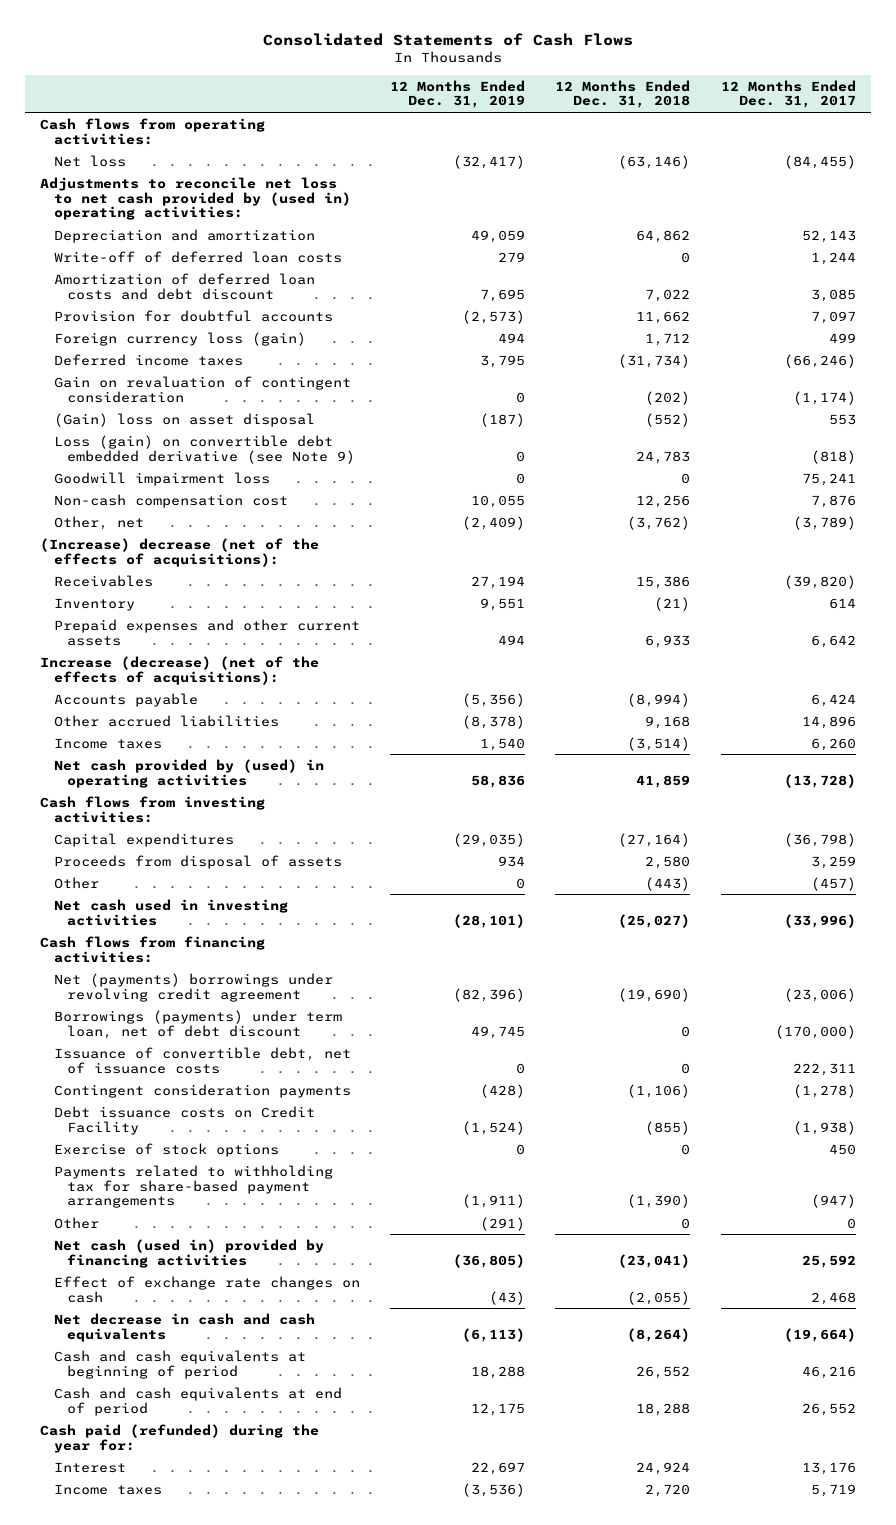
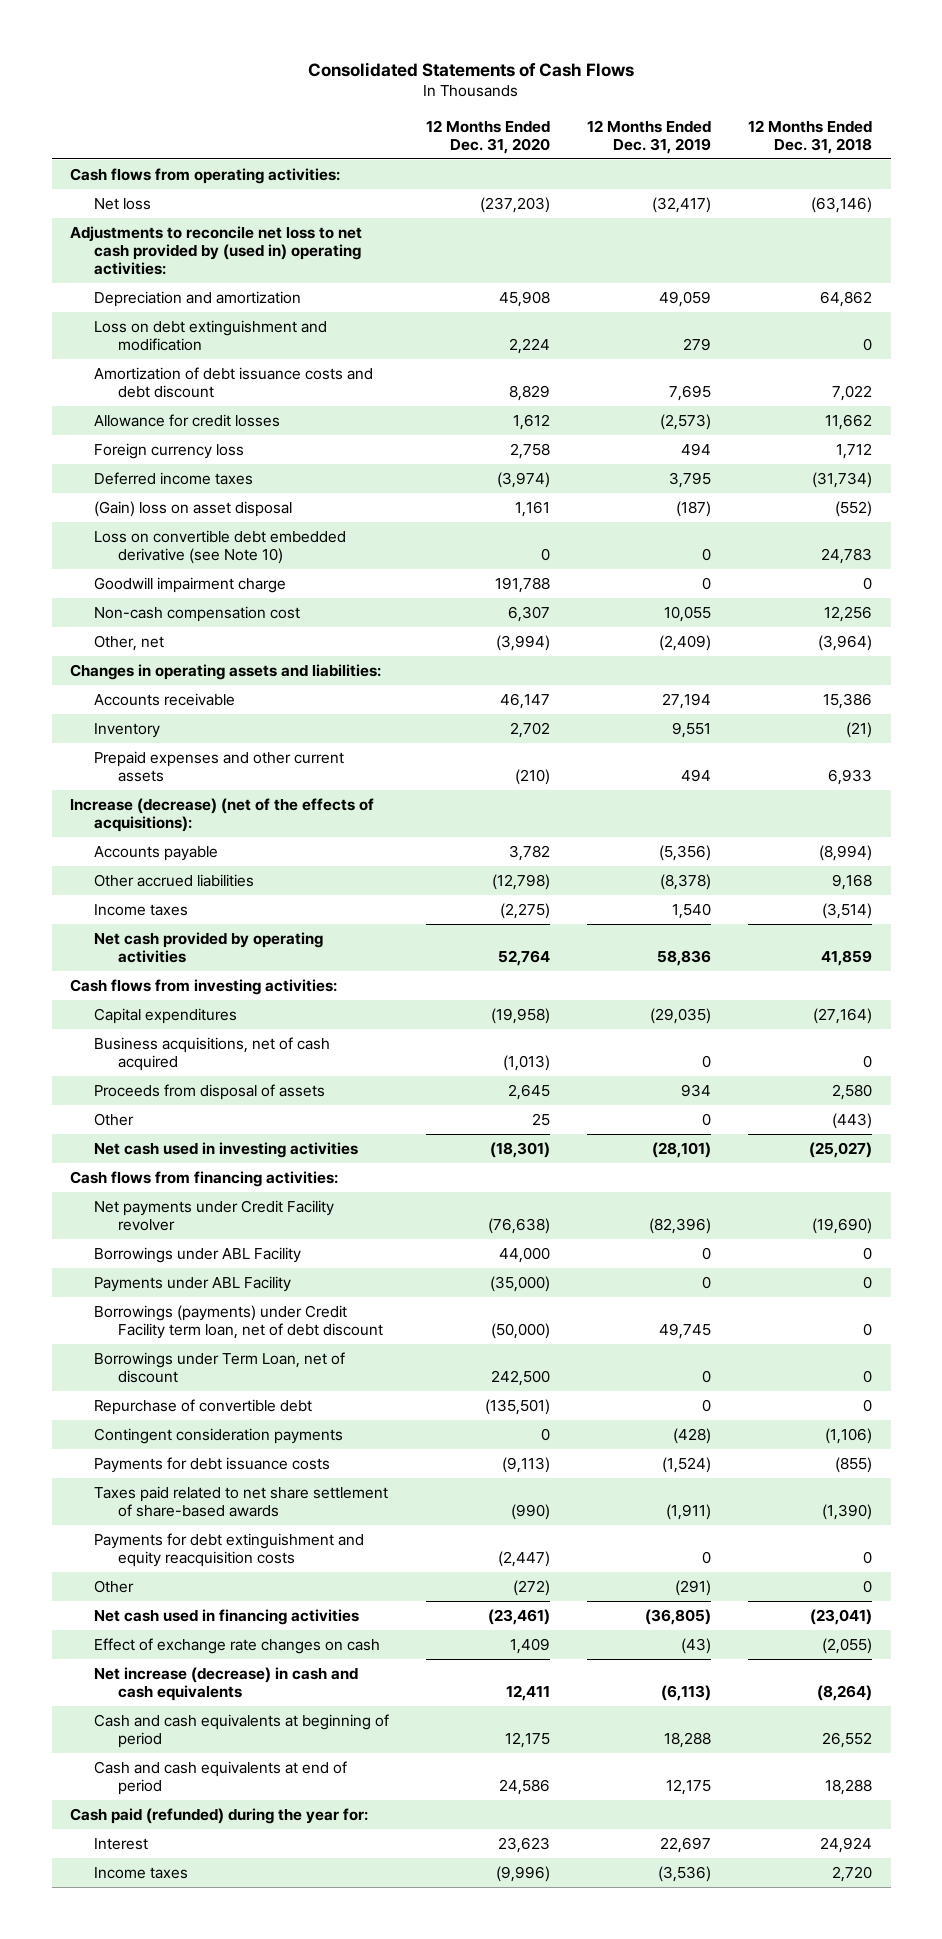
- | 12 Months Ended Dec. 31, 2019 | 12 Months Ended Dec. 31, 2018 | 12 Months Ended Dec. 31, 2017
+ | 12 Months Ended Dec. 31, 2020 | 12 Months Ended Dec. 31, 2019 | 12 Months Ended Dec. 31, 2018
- Write-off of deferred loan costs | 279 | 0 | 1,244
- Amortization of deferred loan costs and debt discount | 7,695 | 7,022 | 3,085
- Provision for doubtful accounts | (2,573) | 11,662 | 7,097
- Foreign currency loss (gain) | 494 | 1,712 | 499
+ Loss on debt extinguishment and modification | 2,224 | 279 | 0
+ Amortization of debt issuance costs and debt discount | 8,829 | 7,695 | 7,022
+ Allowance for credit losses | 1,612 | (2,573) | 11,662
+ Foreign currency loss | 2,758 | 494 | 1,712
- Gain on revaluation of contingent consideration | 0 | (202) | (1,174)
- Loss (gain) on convertible debt embedded derivative (see Note 9) | 0 | 24,783 | (818)
- Goodwill impairment loss | 0 | 0 | 75,241
+ Loss on convertible debt embedded derivative (see Note 10) | 0 | 0 | 24,783
+ Goodwill impairment charge | 191,788 | 0 | 0
- Other, net | (2,409) | (3,762) | (3,789)
- (Increase) decrease (net of the effects of acquisitions):
- Receivables | 27,194 | 15,386 | (39,820)
+ Other, net | (3,994) | (2,409) | (3,964)
+ Changes in operating assets and liabilities:
+ Accounts receivable | 46,147 | 27,194 | 15,386
- Net cash provided by (used) in operating activities | 58,836 | 41,859 | (13,728)
+ Net cash provided by operating activities | 52,764 | 58,836 | 41,859
+ Business acquisitions, net of cash acquired | (1,013) | 0 | 0
- Net (payments) borrowings under revolving credit agreement | (82,396) | (19,690) | (23,006)
- Borrowings (payments) under term loan, net of debt discount | 49,745 | 0 | (170,000)
- Issuance of convertible debt, net of issuance costs | 0 | 0 | 222,311
+ Net payments under Credit Facility revolver | (76,638) | (82,396) | (19,690)
+ Borrowings under ABL Facility | 44,000 | 0 | 0
+ Payments under ABL Facility | (35,000) | 0 | 0
+ Borrowings (payments) under Credit Facility term loan, net of debt discount | (50,000) | 49,745 | 0
+ Borrowings under Term Loan, net of discount | 242,500 | 0 | 0
+ Repurchase of convertible debt | (135,501) | 0 | 0
- Debt issuance costs on Credit Facility | (1,524) | (855) | (1,938)
- Exercise of stock options | 0 | 0 | 450
- Payments related to withholding tax for share-based payment arrangements | (1,911) | (1,390) | (947)
+ Payments for debt issuance costs | (9,113) | (1,524) | (855)
+ Taxes paid related to net share settlement of share-based awards | (990) | (1,911) | (1,390)
+ Payments for debt extinguishment and equity reacquisition costs | (2,447) | 0 | 0
- Net cash (used in) provided by financing activities | (36,805) | (23,041) | 25,592
+ Net cash used in financing activities | (23,461) | (36,805) | (23,041)
- Net decrease in cash and cash equivalents | (6,113) | (8,264) | (19,664)
+ Net increase (decrease) in cash and cash equivalents | 12,411 | (6,113) | (8,264)

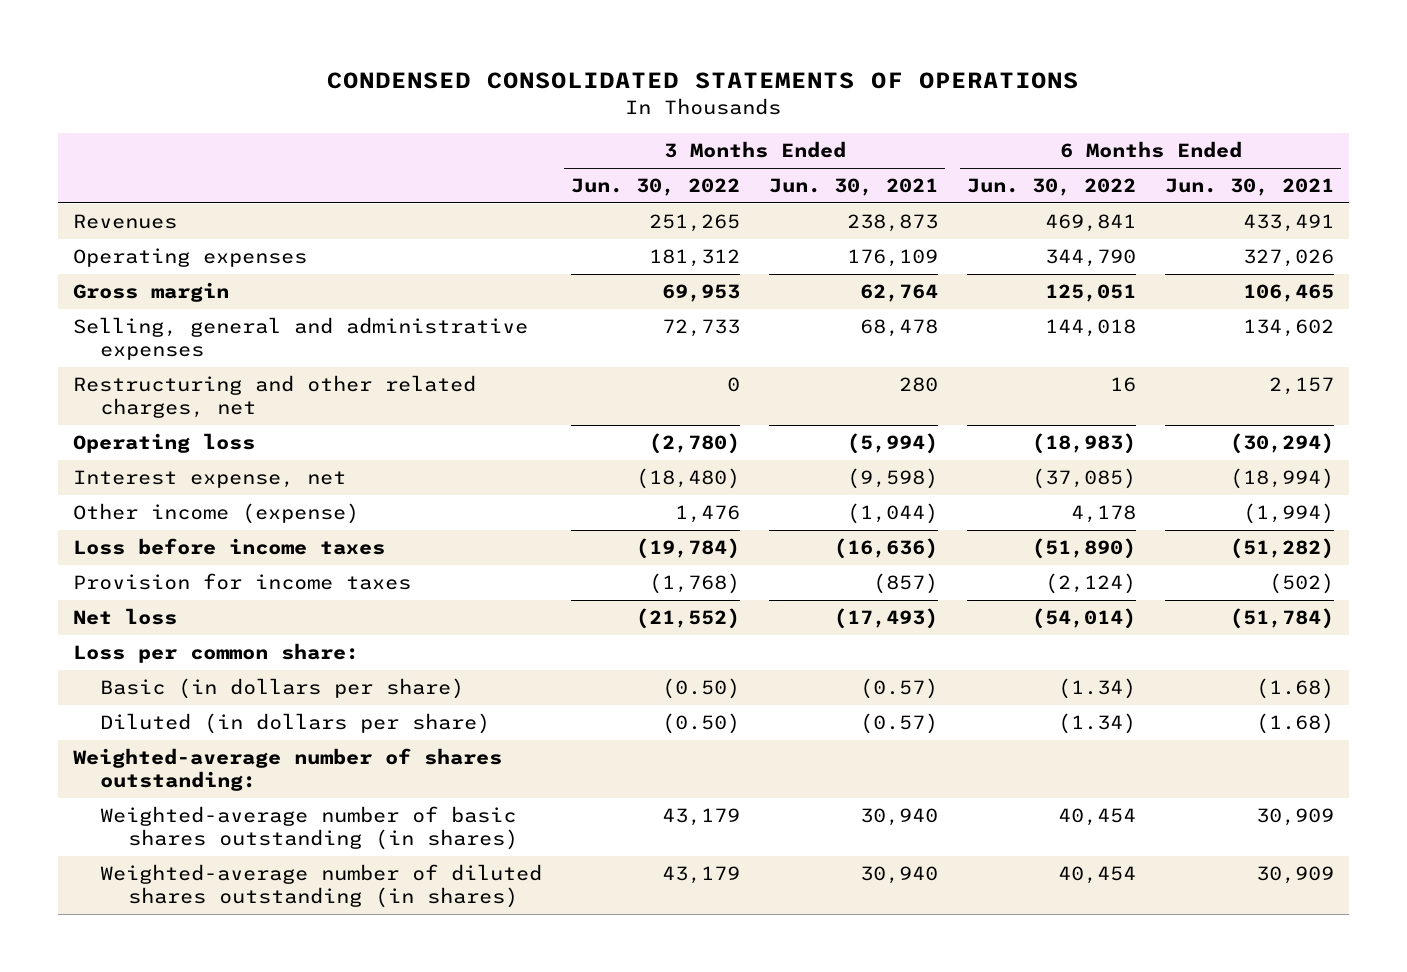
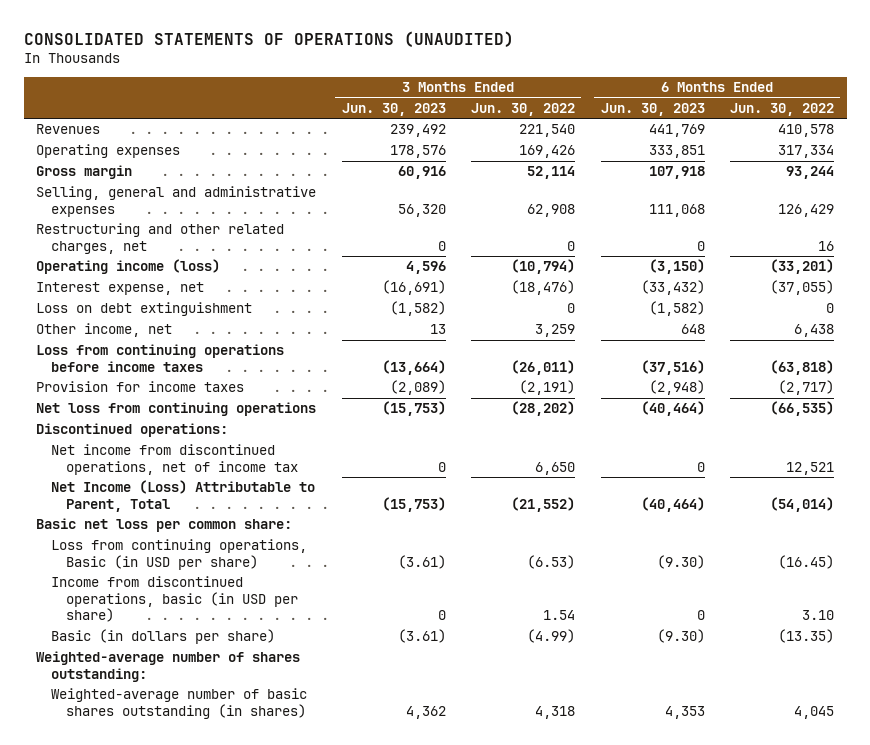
- CONDENSED CONSOLIDATED STATEMENTS OF OPERATIONS
+ CONSOLIDATED STATEMENTS OF OPERATIONS (UNAUDITED)
- | 3 Months Ended Jun. 30, 2022 | 3 Months Ended Jun. 30, 2021 | 6 Months Ended Jun. 30, 2022 | 6 Months Ended Jun. 30, 2021
+ | 3 Months Ended Jun. 30, 2023 | 3 Months Ended Jun. 30, 2022 | 6 Months Ended Jun. 30, 2023 | 6 Months Ended Jun. 30, 2022
- Revenues | 251,265 | 238,873 | 469,841 | 433,491
- Operating expenses | 181,312 | 176,109 | 344,790 | 327,026
- Gross margin | 69,953 | 62,764 | 125,051 | 106,465
- Selling, general and administrative expenses | 72,733 | 68,478 | 144,018 | 134,602
+ Revenues | 239,492 | 221,540 | 441,769 | 410,578
+ Operating expenses | 178,576 | 169,426 | 333,851 | 317,334
+ Gross margin | 60,916 | 52,114 | 107,918 | 93,244
+ Selling, general and administrative expenses | 56,320 | 62,908 | 111,068 | 126,429
- Operating loss | (2,780) | (5,994) | (18,983) | (30,294)
- Interest expense, net | (18,480) | (9,598) | (37,085) | (18,994)
- Other income (expense) | 1,476 | (1,044) | 4,178 | (1,994)
- Loss before income taxes | (19,784) | (16,636) | (51,890) | (51,282)
- Provision for income taxes | (1,768) | (857) | (2,124) | (502)
- Net loss | (21,552) | (17,493) | (54,014) | (51,784)
- Loss per common share:
- Basic (in dollars per share) | (0.50) | (0.57) | (1.34) | (1.68)
- Diluted (in dollars per share) | (0.50) | (0.57) | (1.34) | (1.68)
+ Operating income (loss) | 4,596 | (10,794) | (3,150) | (33,201)
+ Interest expense, net | (16,691) | (18,476) | (33,432) | (37,055)
+ Loss on debt extinguishment | (1,582) | 0 | (1,582) | 0
+ Other income, net | 13 | 3,259 | 648 | 6,438
+ Loss from continuing operations before income taxes | (13,664) | (26,011) | (37,516) | (63,818)
+ Provision for income taxes | (2,089) | (2,191) | (2,948) | (2,717)
+ Net loss from continuing operations | (15,753) | (28,202) | (40,464) | (66,535)
+ Discontinued operations:
+ Net income from discontinued operations, net of income tax | 0 | 6,650 | 0 | 12,521
+ Net Income (Loss) Attributable to Parent, Total | (15,753) | (21,552) | (40,464) | (54,014)
+ Basic net loss per common share:
+ Loss from continuing operations, Basic (in USD per share) | (3.61) | (6.53) | (9.30) | (16.45)
+ Income from discontinued operations, basic (in USD per share) | 0 | 1.54 | 0 | 3.10
+ Basic (in dollars per share) | (3.61) | (4.99) | (9.30) | (13.35)
- Weighted-average number of basic shares outstanding (in shares) | 43,179 | 30,940 | 40,454 | 30,909
- Weighted-average number of diluted shares outstanding (in shares) | 43,179 | 30,940 | 40,454 | 30,909
+ Weighted-average number of basic shares outstanding (in shares) | 4,362 | 4,318 | 4,353 | 4,045

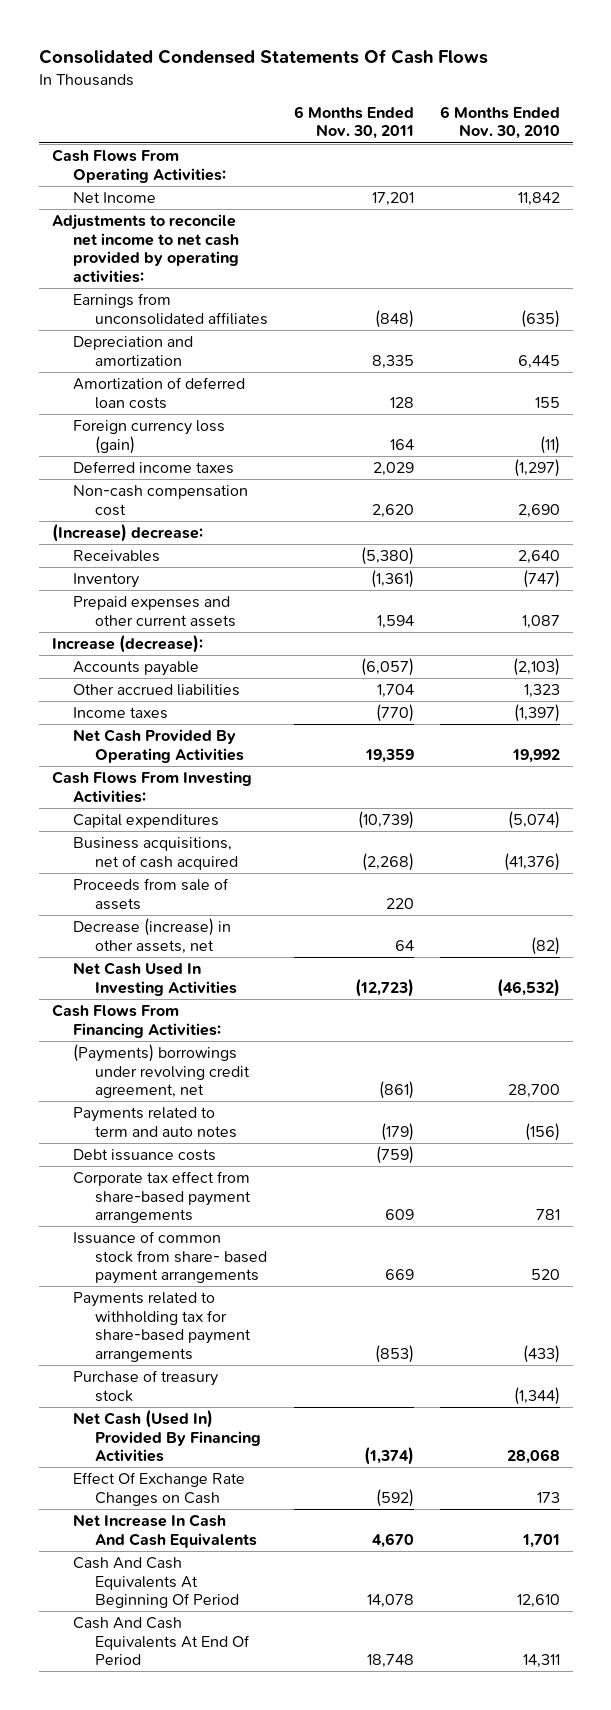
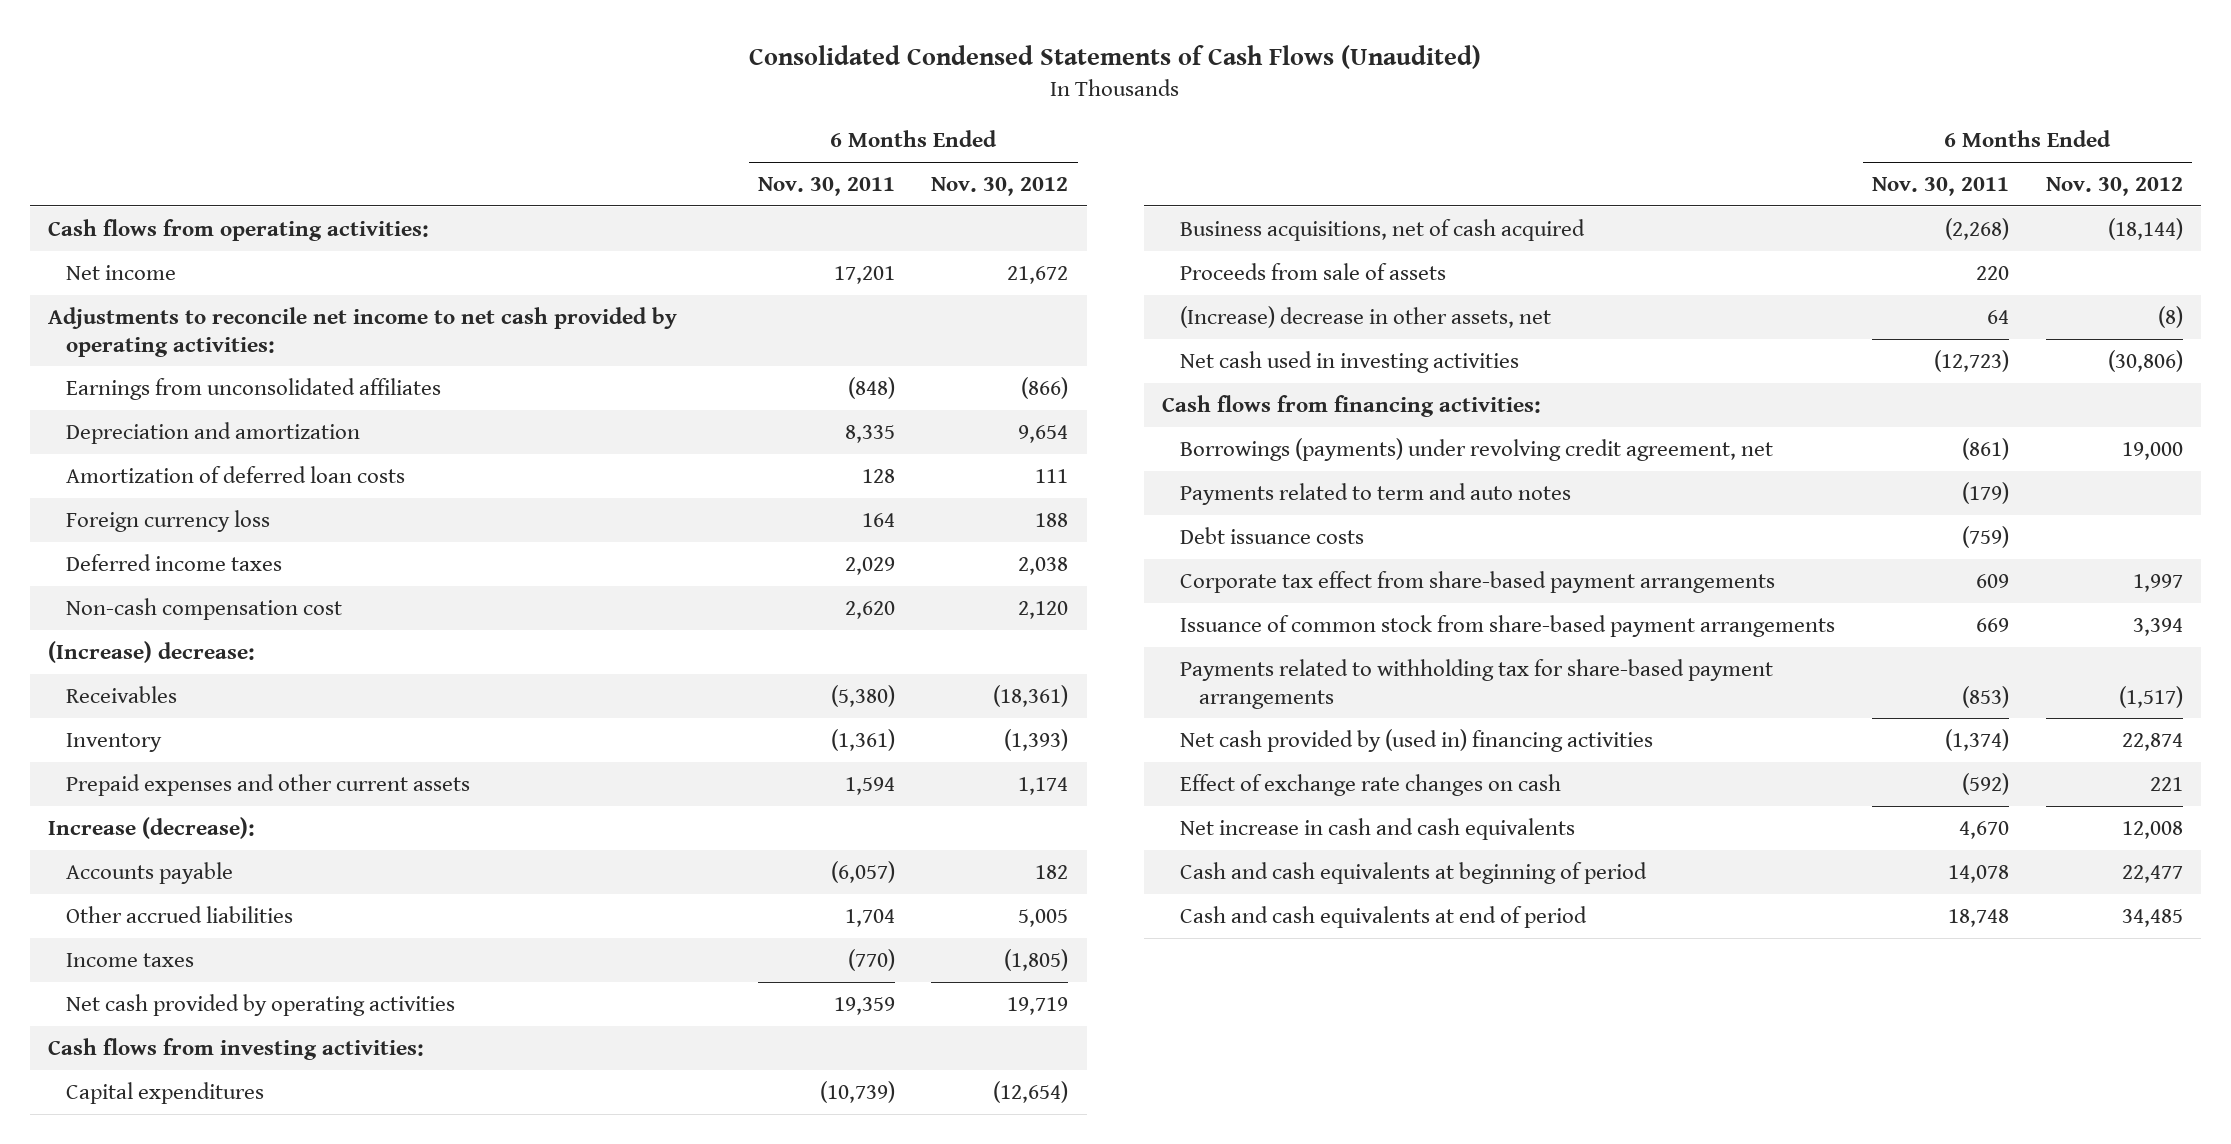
- Consolidated Condensed Statements Of Cash Flows
+ Consolidated Condensed Statements of Cash Flows (Unaudited)
- | 6 Months Ended Nov. 30, 2011 | 6 Months Ended Nov. 30, 2010
+ | 6 Months Ended Nov. 30, 2011 | 6 Months Ended Nov. 30, 2012
- Cash Flows From Operating Activities:
- Net Income | 17,201 | 11,842
+ Cash flows from operating activities:
+ Net income | 17,201 | 21,672
- Foreign currency loss (gain) | 164 | (11)
+ Foreign currency loss | 164 | 188
- Net Cash Provided By Operating Activities | 19,359 | 19,992
- Cash Flows From Investing Activities:
+ Net cash provided by operating activities | 19,359 | 19,719
+ Cash flows from investing activities:
- Decrease (increase) in other assets, net | 64 | (82)
- Net Cash Used In Investing Activities | (12,723) | (46,532)
- Cash Flows From Financing Activities:
- (Payments) borrowings under revolving credit agreement, net | (861) | 28,700
+ (Increase) decrease in other assets, net | 64 | (8)
+ Net cash used in investing activities | (12,723) | (30,806)
+ Cash flows from financing activities:
+ Borrowings (payments) under revolving credit agreement, net | (861) | 19,000
- Issuance of common stock from share- based payment arrangements | 669 | 520
+ Issuance of common stock from share-based payment arrangements | 669 | 3,394
- Purchase of treasury stock | | (1,344)
- Net Cash (Used In) Provided By Financing Activities | (1,374) | 28,068
- Effect Of Exchange Rate Changes on Cash | (592) | 173
- Net Increase In Cash And Cash Equivalents | 4,670 | 1,701
- Cash And Cash Equivalents At Beginning Of Period | 14,078 | 12,610
- Cash And Cash Equivalents At End Of Period | 18,748 | 14,311
+ Net cash provided by (used in) financing activities | (1,374) | 22,874
+ Effect of exchange rate changes on cash | (592) | 221
+ Net increase in cash and cash equivalents | 4,670 | 12,008
+ Cash and cash equivalents at beginning of period | 14,078 | 22,477
+ Cash and cash equivalents at end of period | 18,748 | 34,485

